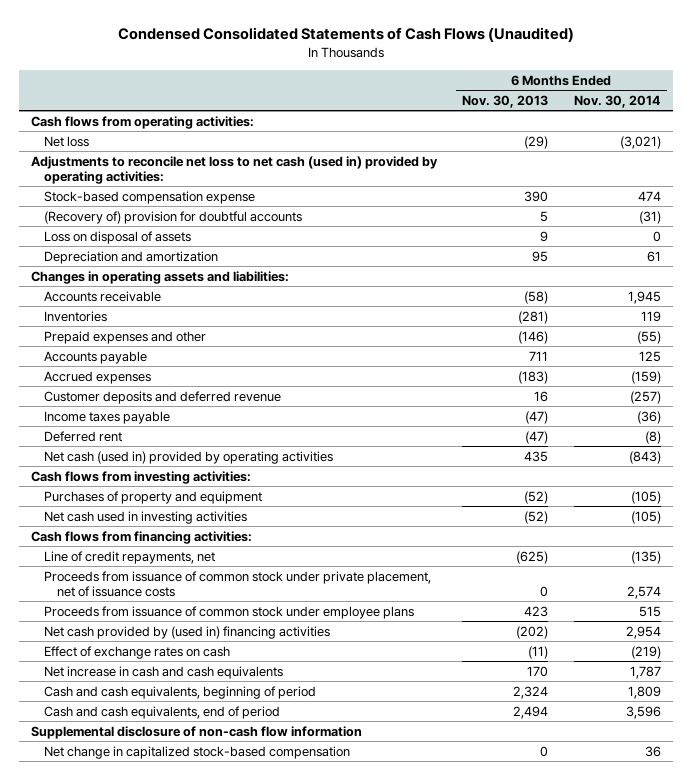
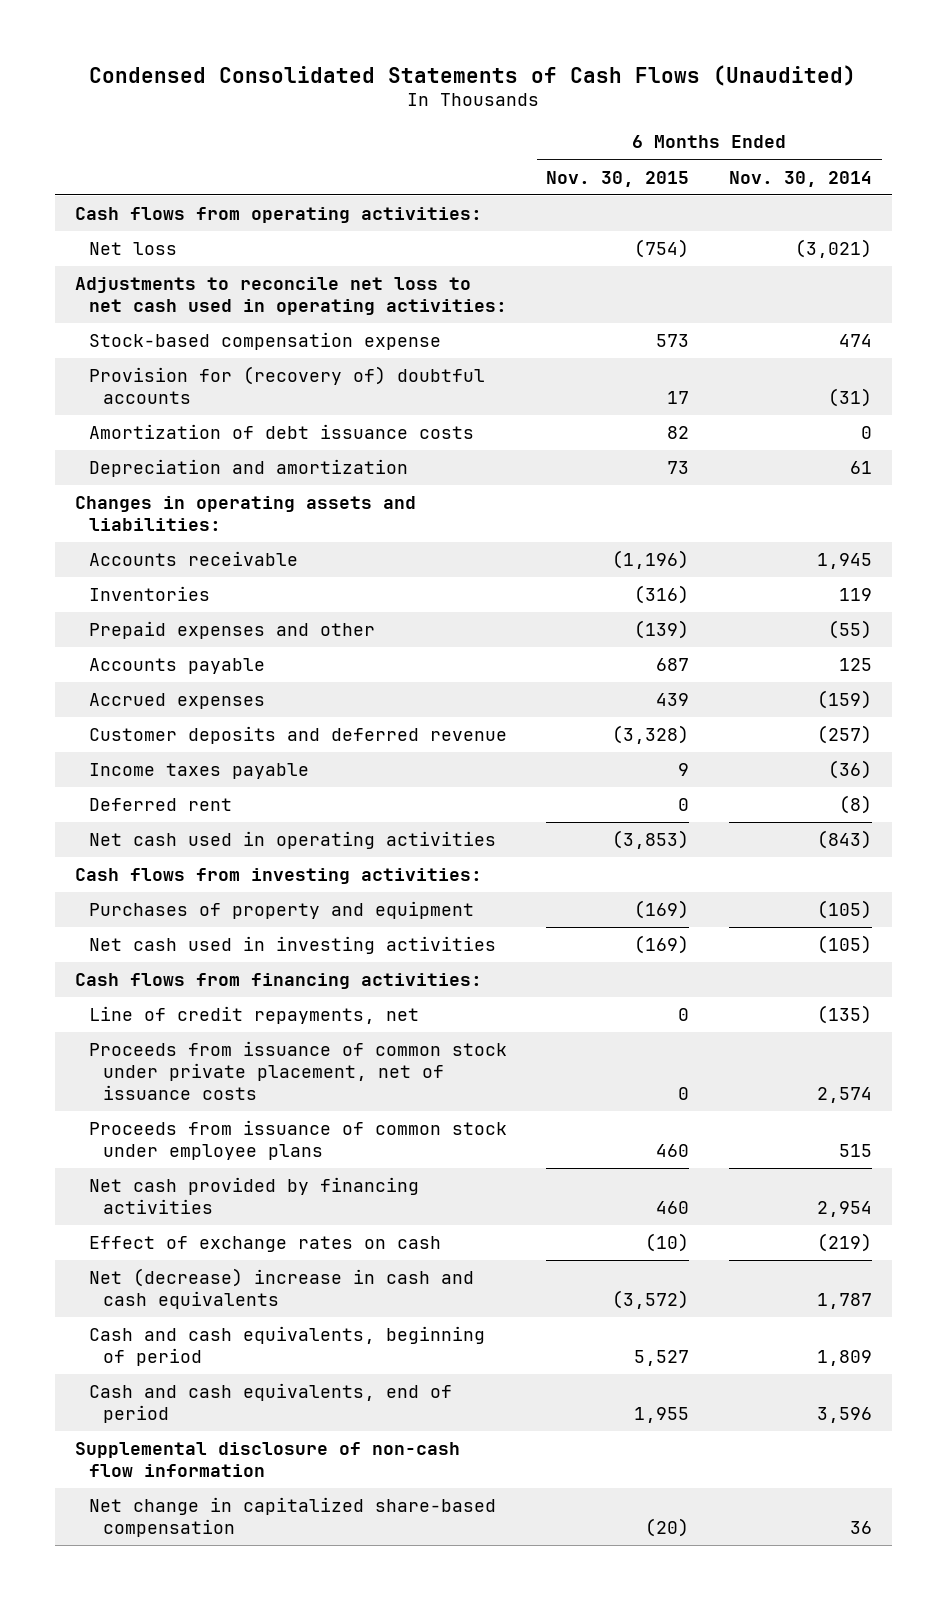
- | 6 Months Ended Nov. 30, 2013 | 6 Months Ended Nov. 30, 2014
+ | 6 Months Ended Nov. 30, 2015 | 6 Months Ended Nov. 30, 2014
- Adjustments to reconcile net loss to net cash (used in) provided by operating activities:
+ Adjustments to reconcile net loss to net cash used in operating activities:
- (Recovery of) provision for doubtful accounts | 5 | (31)
- Loss on disposal of assets | 9 | 0
+ Provision for (recovery of) doubtful accounts | 17 | (31)
+ Amortization of debt issuance costs | 82 | 0
- Net cash (used in) provided by operating activities | 435 | (843)
+ Net cash used in operating activities | (3,853) | (843)
- Net cash provided by (used in) financing activities | (202) | 2,954
+ Net cash provided by financing activities | 460 | 2,954
- Net increase in cash and cash equivalents | 170 | 1,787
+ Net (decrease) increase in cash and cash equivalents | (3,572) | 1,787
- Net change in capitalized stock-based compensation | 0 | 36
+ Net change in capitalized share-based compensation | (20) | 36

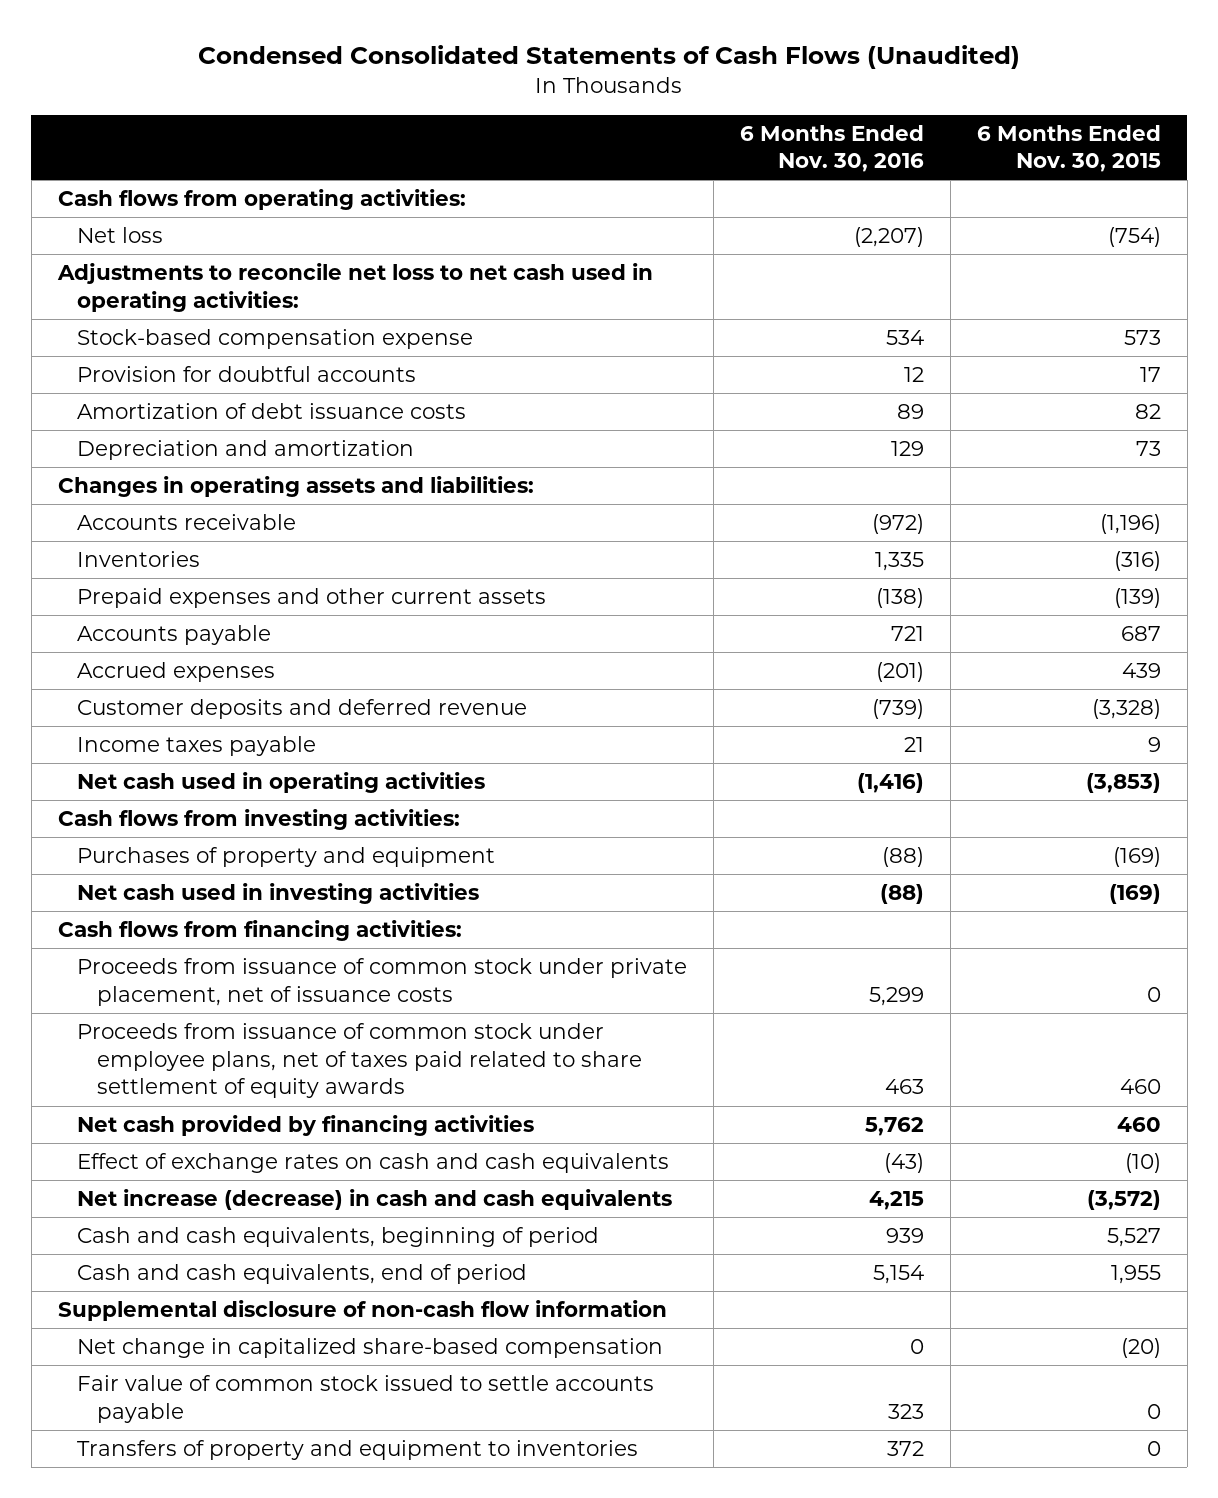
- | 6 Months Ended Nov. 30, 2015 | 6 Months Ended Nov. 30, 2014
+ | 6 Months Ended Nov. 30, 2016 | 6 Months Ended Nov. 30, 2015
- Provision for (recovery of) doubtful accounts | 17 | (31)
+ Provision for doubtful accounts | 12 | 17
- Prepaid expenses and other | (139) | (55)
+ Prepaid expenses and other current assets | (138) | (139)
- Deferred rent | 0 | (8)
- Line of credit repayments, net | 0 | (135)
- Proceeds from issuance of common stock under employee plans | 460 | 515
+ Proceeds from issuance of common stock under employee plans, net of taxes paid related to share settlement of equity awards | 463 | 460
- Effect of exchange rates on cash | (10) | (219)
- Net (decrease) increase in cash and cash equivalents | (3,572) | 1,787
+ Effect of exchange rates on cash and cash equivalents | (43) | (10)
+ Net increase (decrease) in cash and cash equivalents | 4,215 | (3,572)
+ Fair value of common stock issued to settle accounts payable | 323 | 0
+ Transfers of property and equipment to inventories | 372 | 0

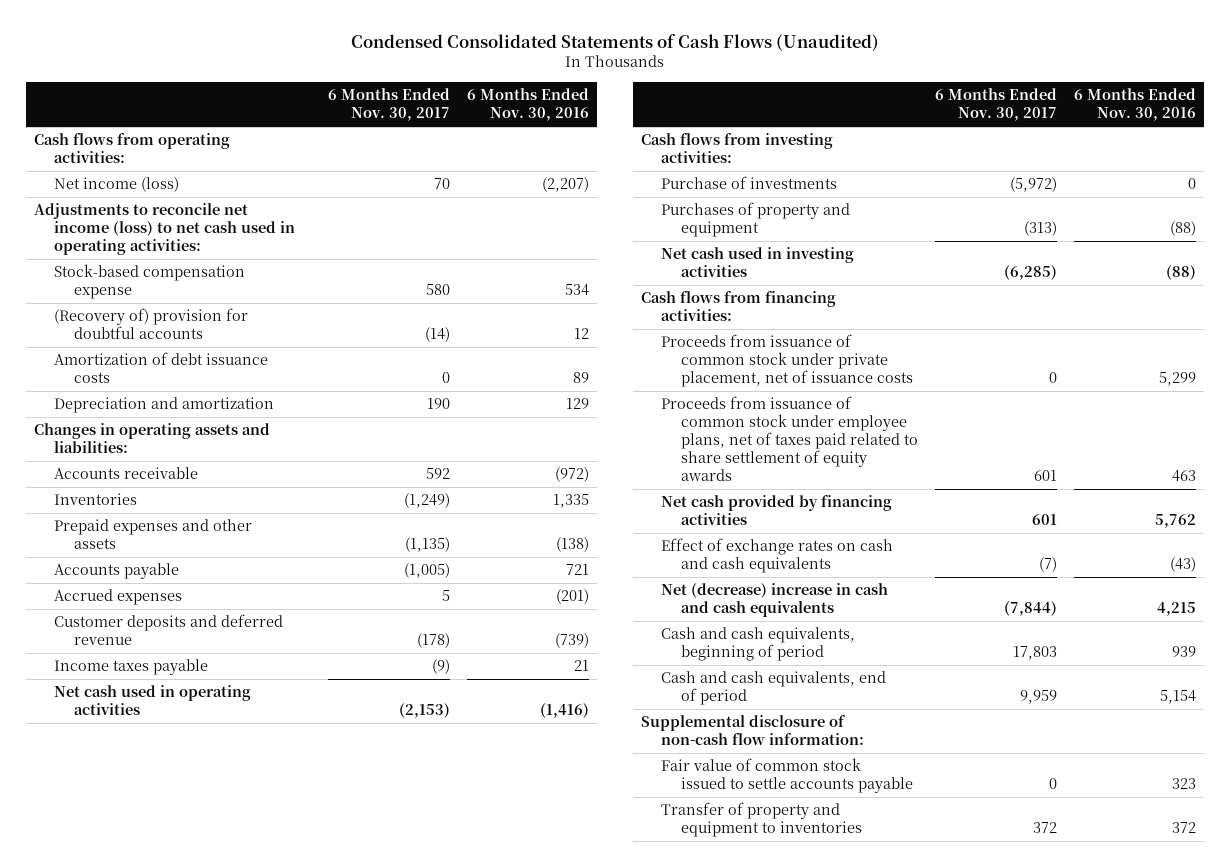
- | 6 Months Ended Nov. 30, 2016 | 6 Months Ended Nov. 30, 2015
+ | 6 Months Ended Nov. 30, 2017 | 6 Months Ended Nov. 30, 2016
- Net loss | (2,207) | (754)
- Adjustments to reconcile net loss to net cash used in operating activities:
+ Net income (loss) | 70 | (2,207)
+ Adjustments to reconcile net income (loss) to net cash used in operating activities:
- Provision for doubtful accounts | 12 | 17
+ (Recovery of) provision for doubtful accounts | (14) | 12
- Prepaid expenses and other current assets | (138) | (139)
+ Prepaid expenses and other assets | (1,135) | (138)
+ Purchase of investments | (5,972) | 0
- Net increase (decrease) in cash and cash equivalents | 4,215 | (3,572)
+ Net (decrease) increase in cash and cash equivalents | (7,844) | 4,215
- Supplemental disclosure of non-cash flow information
- Net change in capitalized share-based compensation | 0 | (20)
+ Supplemental disclosure of non-cash flow information:
- Transfers of property and equipment to inventories | 372 | 0
+ Transfer of property and equipment to inventories | 372 | 372

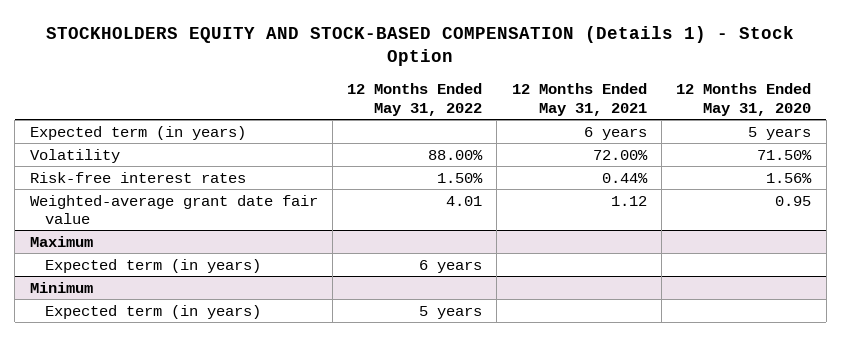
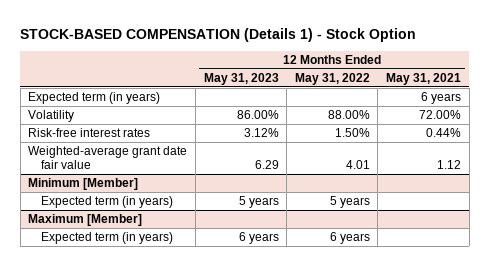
- STOCKHOLDERS EQUITY AND STOCK-BASED COMPENSATION (Details 1) - Stock Option
+ STOCK-BASED COMPENSATION (Details 1) - Stock Option
- | 12 Months Ended May 31, 2022 | 12 Months Ended May 31, 2021 | 12 Months Ended May 31, 2020
+ | 12 Months Ended May 31, 2023 | 12 Months Ended May 31, 2022 | 12 Months Ended May 31, 2021
- Maximum
- Expected term (in years) | 6 years | |
- Minimum
+ Minimum [Member]
+ Maximum [Member]
+ Expected term (in years) | 6 years | 6 years |

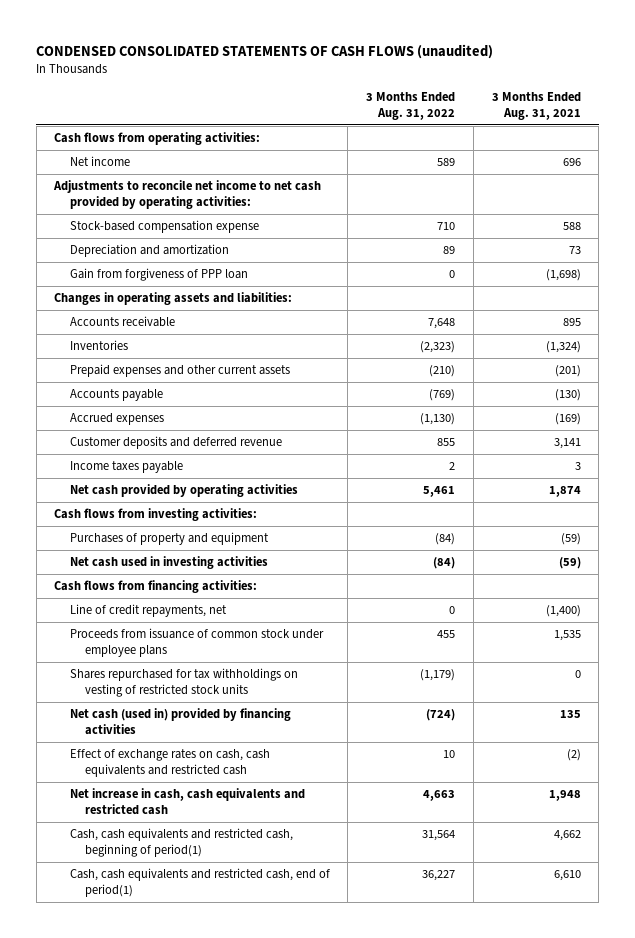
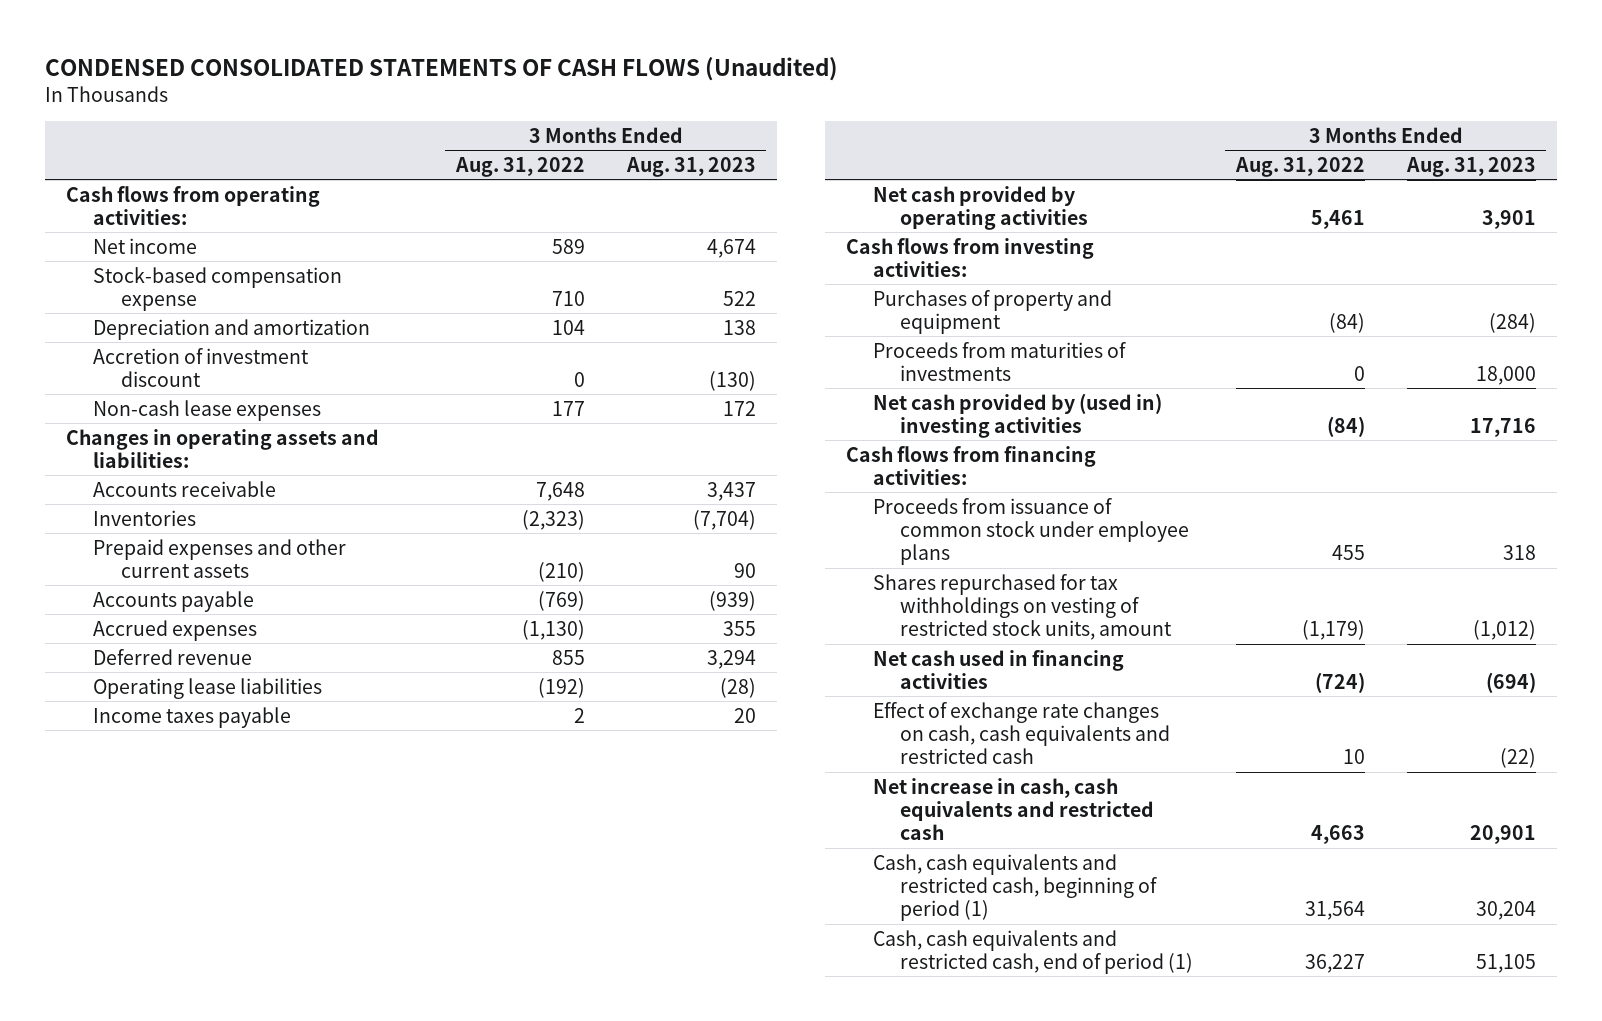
- CONDENSED CONSOLIDATED STATEMENTS OF CASH FLOWS (unaudited)
+ CONDENSED CONSOLIDATED STATEMENTS OF CASH FLOWS (Unaudited)
- | 3 Months Ended Aug. 31, 2022 | 3 Months Ended Aug. 31, 2021
+ | 3 Months Ended Aug. 31, 2022 | 3 Months Ended Aug. 31, 2023
- Adjustments to reconcile net income to net cash provided by operating activities:
- Depreciation and amortization | 89 | 73
- Gain from forgiveness of PPP loan | 0 | (1,698)
+ Depreciation and amortization | 104 | 138
+ Accretion of investment discount | 0 | (130)
+ Non-cash lease expenses | 177 | 172
- Customer deposits and deferred revenue | 855 | 3,141
+ Deferred revenue | 855 | 3,294
+ Operating lease liabilities | (192) | (28)
- Net cash used in investing activities | (84) | (59)
+ Proceeds from maturities of investments | 0 | 18,000
+ Net cash provided by (used in) investing activities | (84) | 17,716
- Line of credit repayments, net | 0 | (1,400)
- Shares repurchased for tax withholdings on vesting of restricted stock units | (1,179) | 0
- Net cash (used in) provided by financing activities | (724) | 135
- Effect of exchange rates on cash, cash equivalents and restricted cash | 10 | (2)
+ Shares repurchased for tax withholdings on vesting of restricted stock units, amount | (1,179) | (1,012)
+ Net cash used in financing activities | (724) | (694)
+ Effect of exchange rate changes on cash, cash equivalents and restricted cash | 10 | (22)
- Cash, cash equivalents and restricted cash, beginning of period(1) | 31,564 | 4,662
- Cash, cash equivalents and restricted cash, end of period(1) | 36,227 | 6,610
+ Cash, cash equivalents and restricted cash, beginning of period (1) | 31,564 | 30,204
+ Cash, cash equivalents and restricted cash, end of period (1) | 36,227 | 51,105

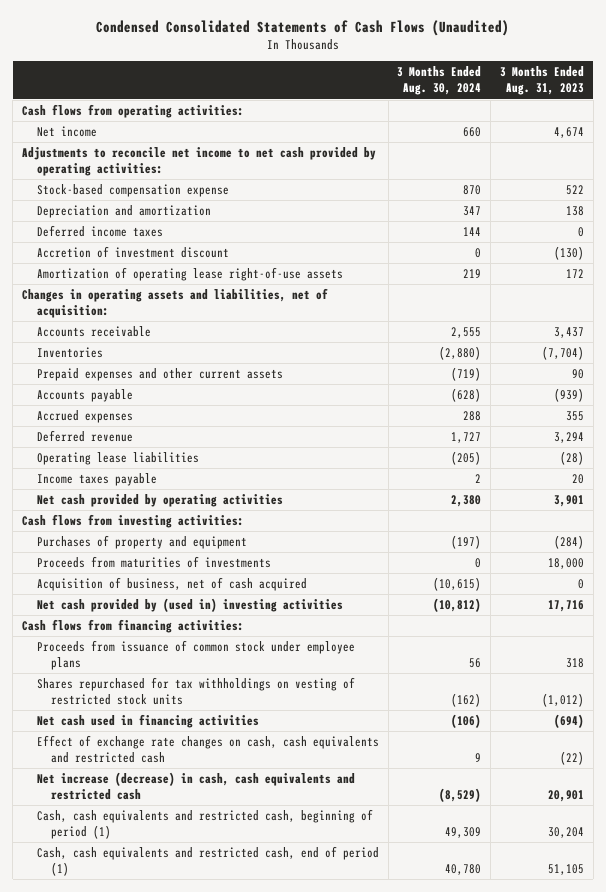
- CONDENSED CONSOLIDATED STATEMENTS OF CASH FLOWS (Unaudited)
+ Condensed Consolidated Statements of Cash Flows (Unaudited)
- | 3 Months Ended Aug. 31, 2022 | 3 Months Ended Aug. 31, 2023
+ | 3 Months Ended Aug. 30, 2024 | 3 Months Ended Aug. 31, 2023
+ Adjustments to reconcile net income to net cash provided by operating activities:
+ Deferred income taxes | 144 | 0
- Non-cash lease expenses | 177 | 172
- Changes in operating assets and liabilities:
+ Amortization of operating lease right-of-use assets | 219 | 172
+ Changes in operating assets and liabilities, net of acquisition:
+ Acquisition of business, net of cash acquired | (10,615) | 0
- Shares repurchased for tax withholdings on vesting of restricted stock units, amount | (1,179) | (1,012)
+ Shares repurchased for tax withholdings on vesting of restricted stock units | (162) | (1,012)
- Net increase in cash, cash equivalents and restricted cash | 4,663 | 20,901
+ Net increase (decrease) in cash, cash equivalents and restricted cash | (8,529) | 20,901

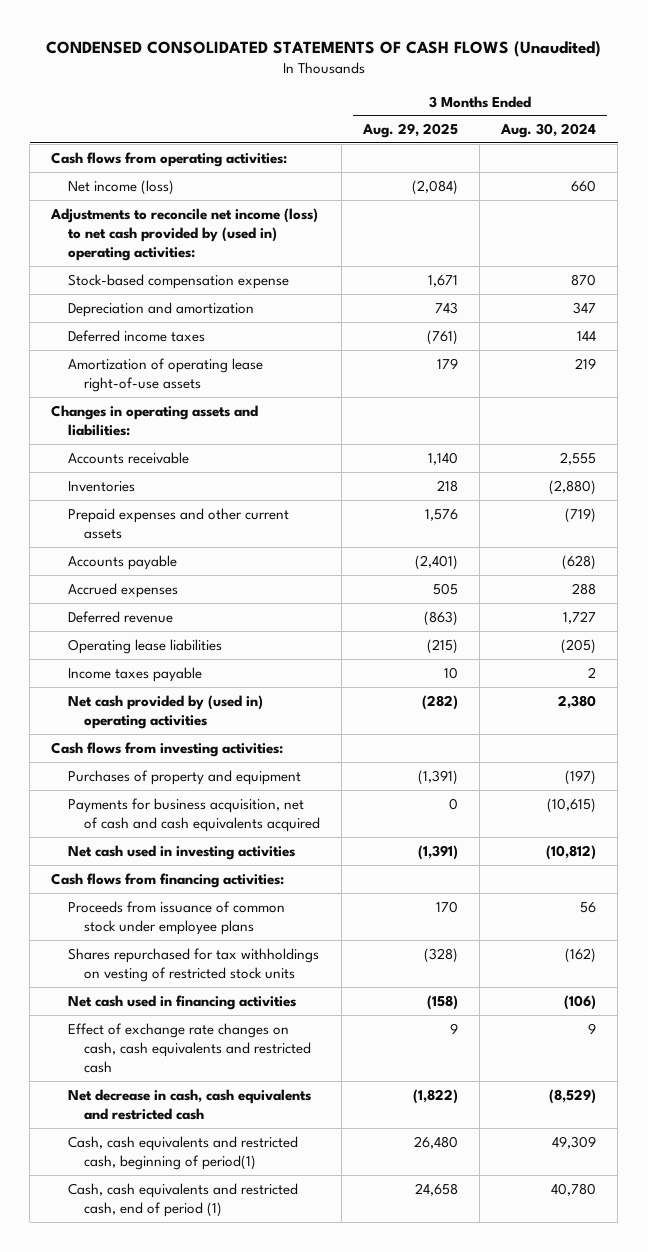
- Condensed Consolidated Statements of Cash Flows (Unaudited)
+ CONDENSED CONSOLIDATED STATEMENTS OF CASH FLOWS (Unaudited)
- | 3 Months Ended Aug. 30, 2024 | 3 Months Ended Aug. 31, 2023
+ | 3 Months Ended Aug. 29, 2025 | 3 Months Ended Aug. 30, 2024
- Net income | 660 | 4,674
- Adjustments to reconcile net income to net cash provided by operating activities:
+ Net income (loss) | (2,084) | 660
+ Adjustments to reconcile net income (loss) to net cash provided by (used in) operating activities:
- Accretion of investment discount | 0 | (130)
- Changes in operating assets and liabilities, net of acquisition:
+ Changes in operating assets and liabilities:
- Net cash provided by operating activities | 2,380 | 3,901
+ Net cash provided by (used in) operating activities | (282) | 2,380
- Proceeds from maturities of investments | 0 | 18,000
- Acquisition of business, net of cash acquired | (10,615) | 0
- Net cash provided by (used in) investing activities | (10,812) | 17,716
+ Payments for business acquisition, net of cash and cash equivalents acquired | 0 | (10,615)
+ Net cash used in investing activities | (1,391) | (10,812)
- Net increase (decrease) in cash, cash equivalents and restricted cash | (8,529) | 20,901
- Cash, cash equivalents and restricted cash, beginning of period (1) | 49,309 | 30,204
+ Net decrease in cash, cash equivalents and restricted cash | (1,822) | (8,529)
+ Cash, cash equivalents and restricted cash, beginning of period(1) | 26,480 | 49,309

